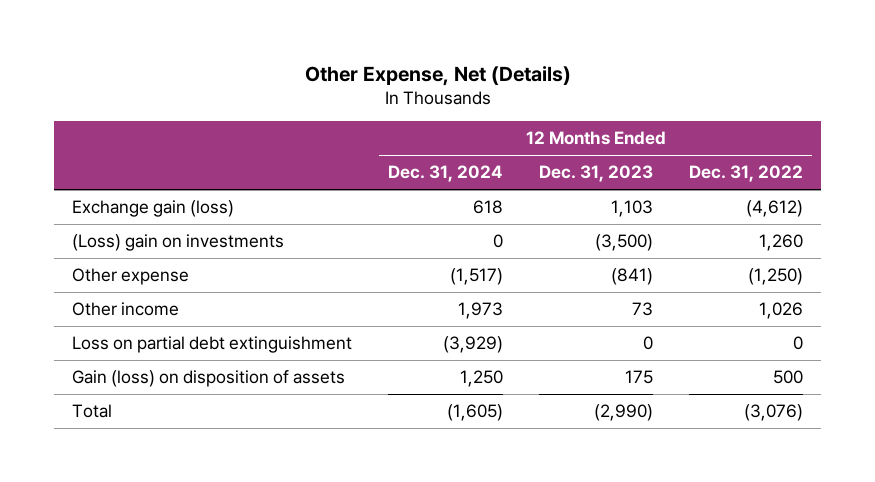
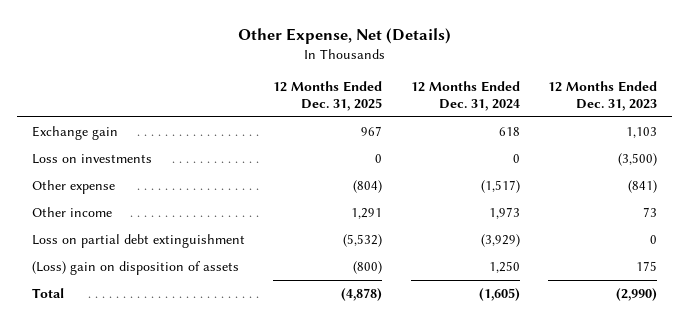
- | 12 Months Ended Dec. 31, 2024 | 12 Months Ended Dec. 31, 2023 | 12 Months Ended Dec. 31, 2022
+ | 12 Months Ended Dec. 31, 2025 | 12 Months Ended Dec. 31, 2024 | 12 Months Ended Dec. 31, 2023
- Exchange gain (loss) | 618 | 1,103 | (4,612)
- (Loss) gain on investments | 0 | (3,500) | 1,260
+ Exchange gain | 967 | 618 | 1,103
+ Loss on investments | 0 | 0 | (3,500)
- Gain (loss) on disposition of assets | 1,250 | 175 | 500
+ (Loss) gain on disposition of assets | (800) | 1,250 | 175

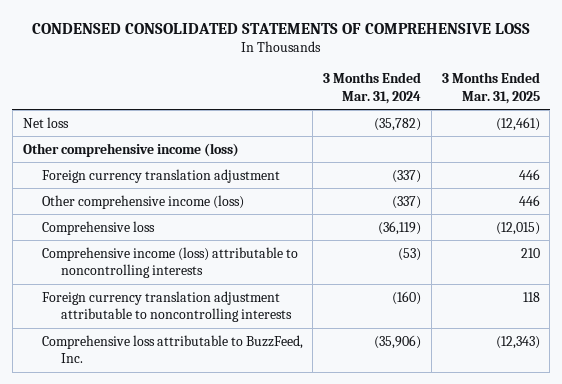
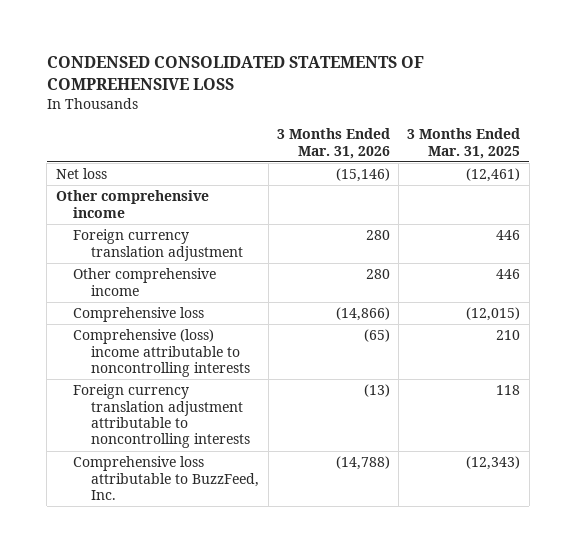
- | 3 Months Ended Mar. 31, 2024 | 3 Months Ended Mar. 31, 2025
+ | 3 Months Ended Mar. 31, 2026 | 3 Months Ended Mar. 31, 2025
- Other comprehensive income (loss)
+ Other comprehensive income
- Other comprehensive income (loss) | (337) | 446
+ Other comprehensive income | 280 | 446
- Comprehensive income (loss) attributable to noncontrolling interests | (53) | 210
+ Comprehensive (loss) income attributable to noncontrolling interests | (65) | 210

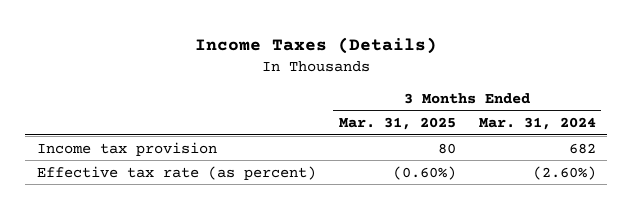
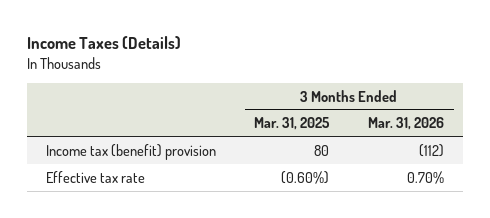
- | 3 Months Ended Mar. 31, 2025 | 3 Months Ended Mar. 31, 2024
+ | 3 Months Ended Mar. 31, 2025 | 3 Months Ended Mar. 31, 2026
- Income tax provision | 80 | 682
- Effective tax rate (as percent) | (0.60%) | (2.60%)
+ Income tax (benefit) provision | 80 | (112)
+ Effective tax rate | (0.60%) | 0.70%

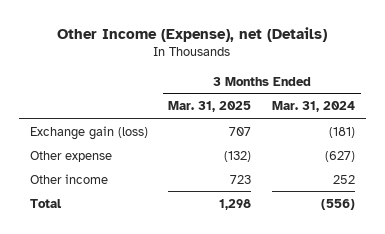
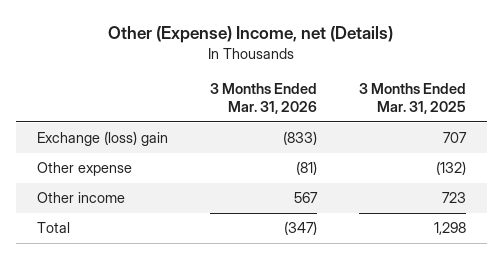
- Other Income (Expense), net (Details)
+ Other (Expense) Income, net (Details)
- | 3 Months Ended Mar. 31, 2025 | 3 Months Ended Mar. 31, 2024
+ | 3 Months Ended Mar. 31, 2026 | 3 Months Ended Mar. 31, 2025
- Exchange gain (loss) | 707 | (181)
+ Exchange (loss) gain | (833) | 707

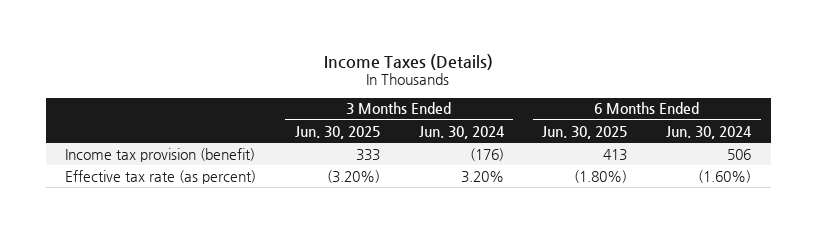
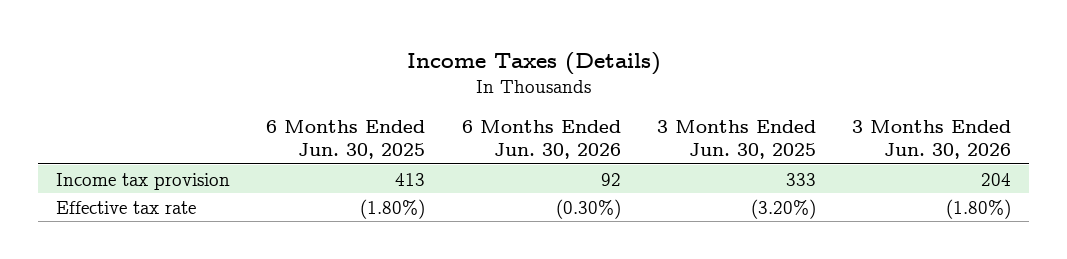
- | 3 Months Ended Jun. 30, 2025 | 3 Months Ended Jun. 30, 2024 | 6 Months Ended Jun. 30, 2025 | 6 Months Ended Jun. 30, 2024
+ | 6 Months Ended Jun. 30, 2025 | 6 Months Ended Jun. 30, 2026 | 3 Months Ended Jun. 30, 2025 | 3 Months Ended Jun. 30, 2026
- Income tax provision (benefit) | 333 | (176) | 413 | 506
- Effective tax rate (as percent) | (3.20%) | 3.20% | (1.80%) | (1.60%)
+ Income tax provision | 413 | 92 | 333 | 204
+ Effective tax rate | (1.80%) | (0.30%) | (3.20%) | (1.80%)

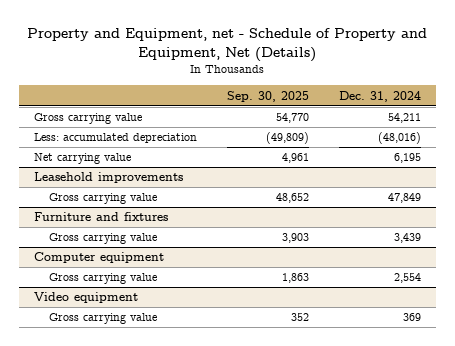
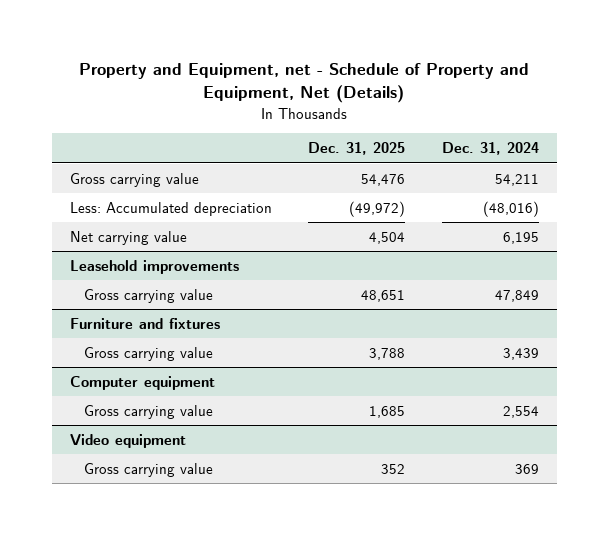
- | Sep. 30, 2025 | Dec. 31, 2024
+ | Dec. 31, 2025 | Dec. 31, 2024
- Less: accumulated depreciation | (49,809) | (48,016)
+ Less: Accumulated depreciation | (49,972) | (48,016)

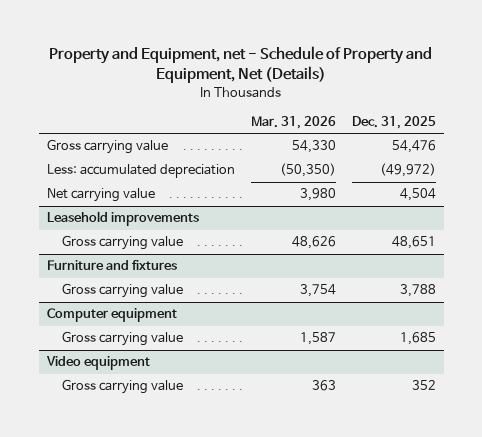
- | Dec. 31, 2025 | Dec. 31, 2024
+ | Mar. 31, 2026 | Dec. 31, 2025
- Less: Accumulated depreciation | (49,972) | (48,016)
+ Less: accumulated depreciation | (50,350) | (49,972)

